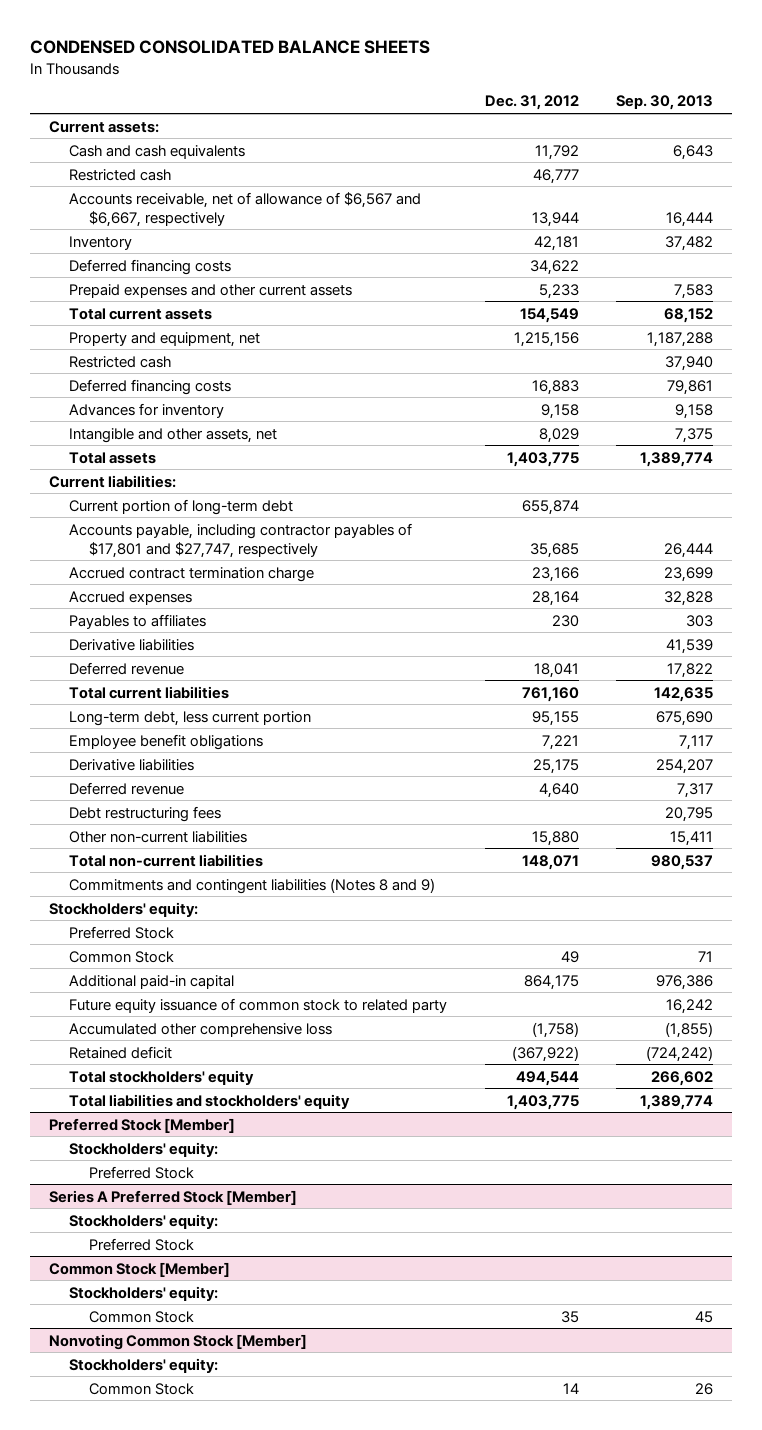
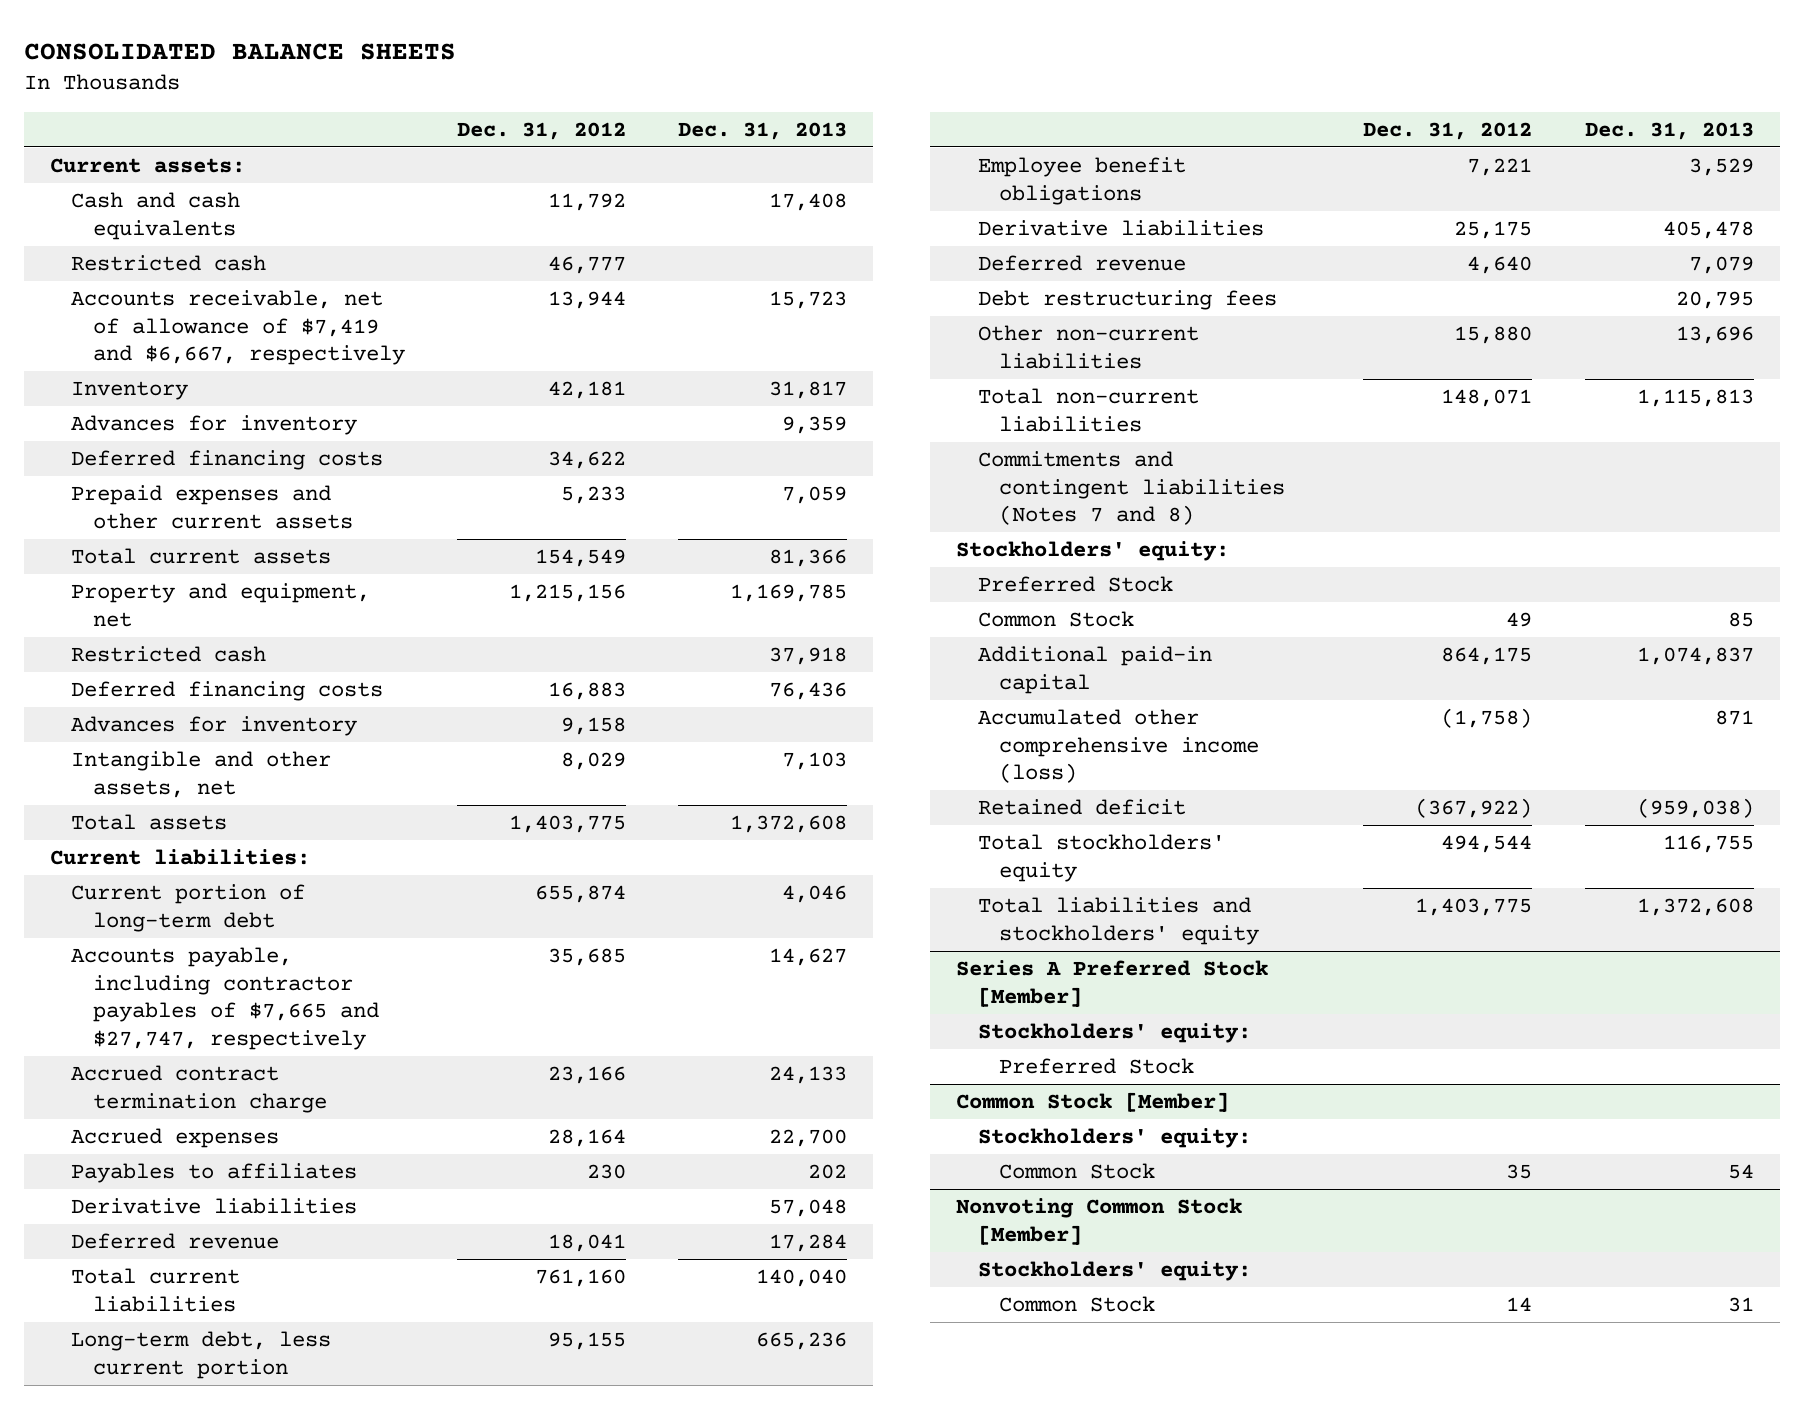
- CONDENSED CONSOLIDATED BALANCE SHEETS
+ CONSOLIDATED BALANCE SHEETS
- | Dec. 31, 2012 | Sep. 30, 2013
+ | Dec. 31, 2012 | Dec. 31, 2013
- Accounts receivable, net of allowance of $6,567 and $6,667, respectively | 13,944 | 16,444
+ Accounts receivable, net of allowance of $7,419 and $6,667, respectively | 13,944 | 15,723
+ Advances for inventory | | 9,359
- Accounts payable, including contractor payables of $17,801 and $27,747, respectively | 35,685 | 26,444
+ Accounts payable, including contractor payables of $7,665 and $27,747, respectively | 35,685 | 14,627
- Commitments and contingent liabilities (Notes 8 and 9)
+ Commitments and contingent liabilities (Notes 7 and 8)
- Future equity issuance of common stock to related party | | 16,242
- Accumulated other comprehensive loss | (1,758) | (1,855)
+ Accumulated other comprehensive income (loss) | (1,758) | 871
- Preferred Stock [Member]
- Stockholders' equity:
- Preferred Stock

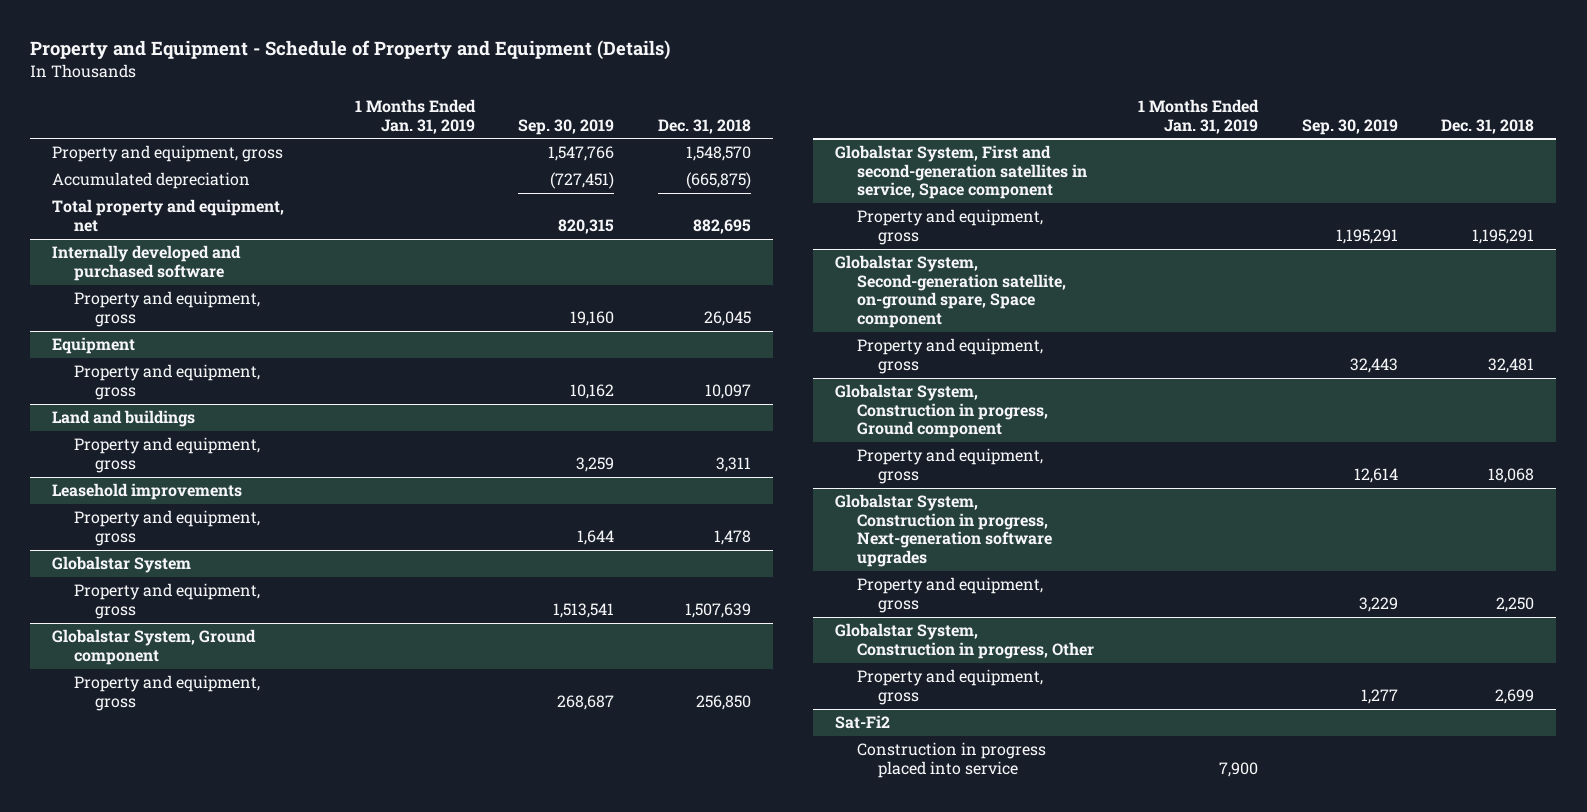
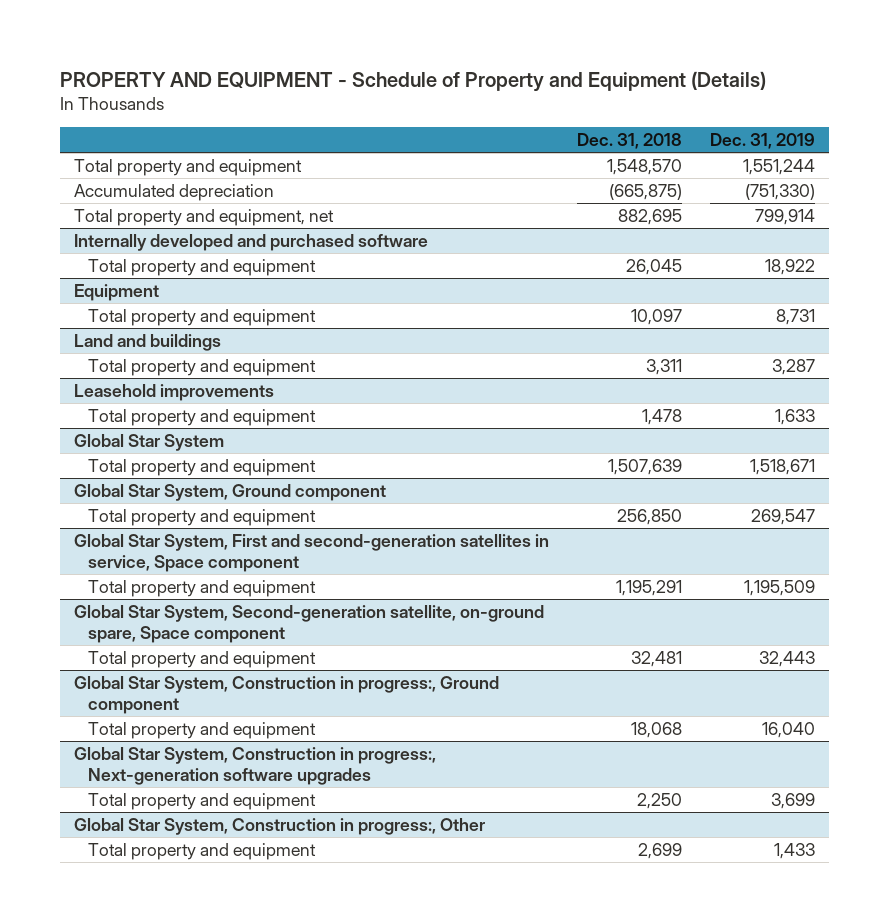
- Property and Equipment - Schedule of Property and Equipment (Details)
+ PROPERTY AND EQUIPMENT - Schedule of Property and Equipment (Details)
- | 1 Months Ended Jan. 31, 2019 | Sep. 30, 2019 | Dec. 31, 2018
+ | Dec. 31, 2018 | Dec. 31, 2019
- Property and equipment, gross | | 1,547,766 | 1,548,570
+ Total property and equipment | 1,548,570 | 1,551,244
@ Internally developed and purchased software
- Property and equipment, gross | | 19,160 | 26,045
+ Total property and equipment | 26,045 | 18,922
@ Equipment
- Property and equipment, gross | | 10,162 | 10,097
+ Total property and equipment | 10,097 | 8,731
@ Land and buildings
- Property and equipment, gross | | 3,259 | 3,311
+ Total property and equipment | 3,311 | 3,287
@ Leasehold improvements
- Property and equipment, gross | | 1,644 | 1,478
- Globalstar System
- Property and equipment, gross | | 1,513,541 | 1,507,639
- Globalstar System, Ground component
- Property and equipment, gross | | 268,687 | 256,850
- Globalstar System, First and second-generation satellites in service, Space component
- Property and equipment, gross | | 1,195,291 | 1,195,291
- Globalstar System, Second-generation satellite, on-ground spare, Space component
- Property and equipment, gross | | 32,443 | 32,481
- Globalstar System, Construction in progress, Ground component
- Property and equipment, gross | | 12,614 | 18,068
- Globalstar System, Construction in progress, Next-generation software upgrades
- Property and equipment, gross | | 3,229 | 2,250
- Globalstar System, Construction in progress, Other
- Property and equipment, gross | | 1,277 | 2,699
- Sat-Fi2
- Construction in progress placed into service | 7,900 | |
@ Leasehold improvements
+ Total property and equipment | 1,478 | 1,633
+ Global Star System
+ Total property and equipment | 1,507,639 | 1,518,671
+ Global Star System, Ground component
+ Total property and equipment | 256,850 | 269,547
+ Global Star System, First and second-generation satellites in service, Space component
+ Total property and equipment | 1,195,291 | 1,195,509
+ Global Star System, Second-generation satellite, on-ground spare, Space component
+ Total property and equipment | 32,481 | 32,443
+ Global Star System, Construction in progress:, Ground component
+ Total property and equipment | 18,068 | 16,040
+ Global Star System, Construction in progress:, Next-generation software upgrades
+ Total property and equipment | 2,250 | 3,699
+ Global Star System, Construction in progress:, Other
+ Total property and equipment | 2,699 | 1,433

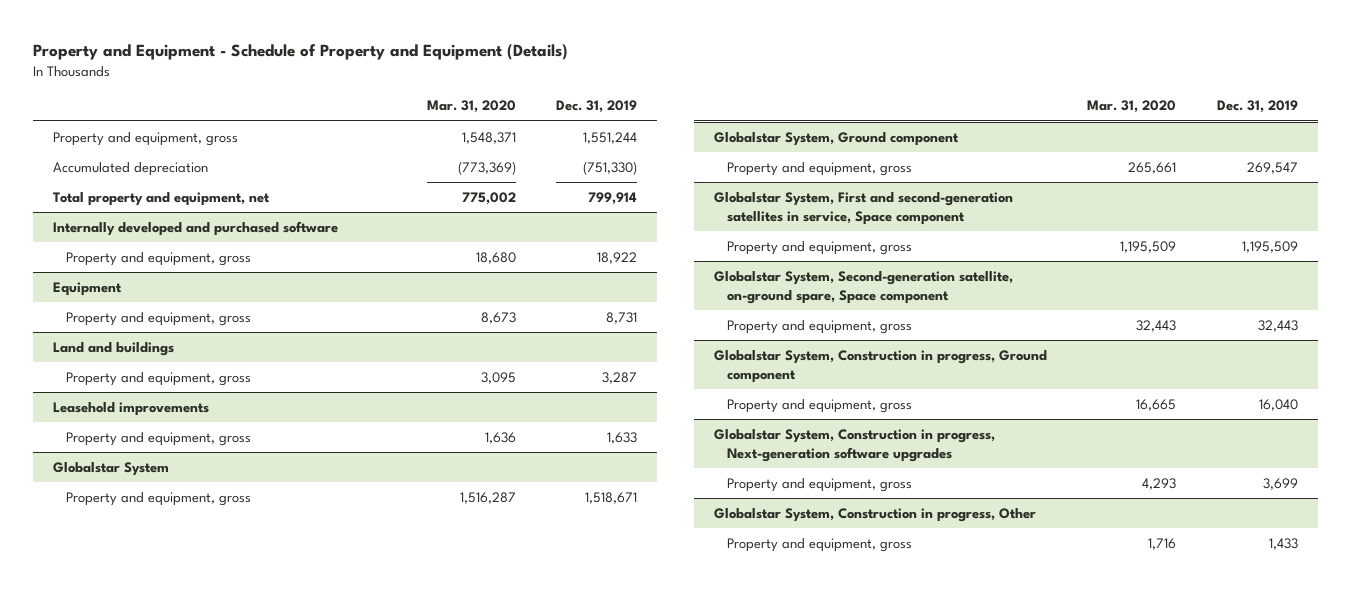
- PROPERTY AND EQUIPMENT - Schedule of Property and Equipment (Details)
+ Property and Equipment - Schedule of Property and Equipment (Details)
- | Dec. 31, 2018 | Dec. 31, 2019
+ | Mar. 31, 2020 | Dec. 31, 2019
- Total property and equipment | 1,548,570 | 1,551,244
+ Property and equipment, gross | 1,548,371 | 1,551,244
@ Internally developed and purchased software
- Total property and equipment | 26,045 | 18,922
+ Property and equipment, gross | 18,680 | 18,922
@ Equipment
- Total property and equipment | 10,097 | 8,731
+ Property and equipment, gross | 8,673 | 8,731
@ Land and buildings
- Total property and equipment | 3,311 | 3,287
+ Property and equipment, gross | 3,095 | 3,287
@ Leasehold improvements
- Total property and equipment | 1,478 | 1,633
- Global Star System
- Total property and equipment | 1,507,639 | 1,518,671
- Global Star System, Ground component
- Total property and equipment | 256,850 | 269,547
- Global Star System, First and second-generation satellites in service, Space component
- Total property and equipment | 1,195,291 | 1,195,509
- Global Star System, Second-generation satellite, on-ground spare, Space component
- Total property and equipment | 32,481 | 32,443
- Global Star System, Construction in progress:, Ground component
- Total property and equipment | 18,068 | 16,040
- Global Star System, Construction in progress:, Next-generation software upgrades
- Total property and equipment | 2,250 | 3,699
- Global Star System, Construction in progress:, Other
- Total property and equipment | 2,699 | 1,433
@ Leasehold improvements
+ Property and equipment, gross | 1,636 | 1,633
+ Globalstar System
+ Property and equipment, gross | 1,516,287 | 1,518,671
+ Globalstar System, Ground component
+ Property and equipment, gross | 265,661 | 269,547
+ Globalstar System, First and second-generation satellites in service, Space component
+ Property and equipment, gross | 1,195,509 | 1,195,509
+ Globalstar System, Second-generation satellite, on-ground spare, Space component
+ Property and equipment, gross | 32,443 | 32,443
+ Globalstar System, Construction in progress, Ground component
+ Property and equipment, gross | 16,665 | 16,040
+ Globalstar System, Construction in progress, Next-generation software upgrades
+ Property and equipment, gross | 4,293 | 3,699
+ Globalstar System, Construction in progress, Other
+ Property and equipment, gross | 1,716 | 1,433

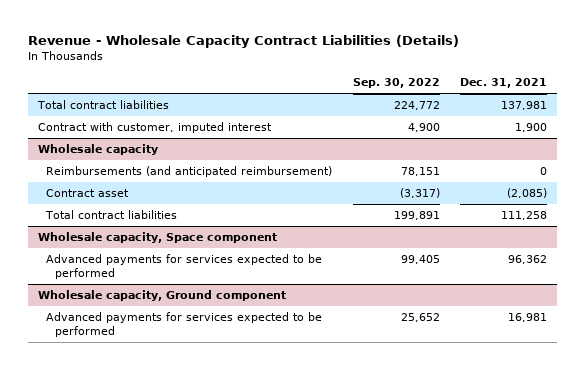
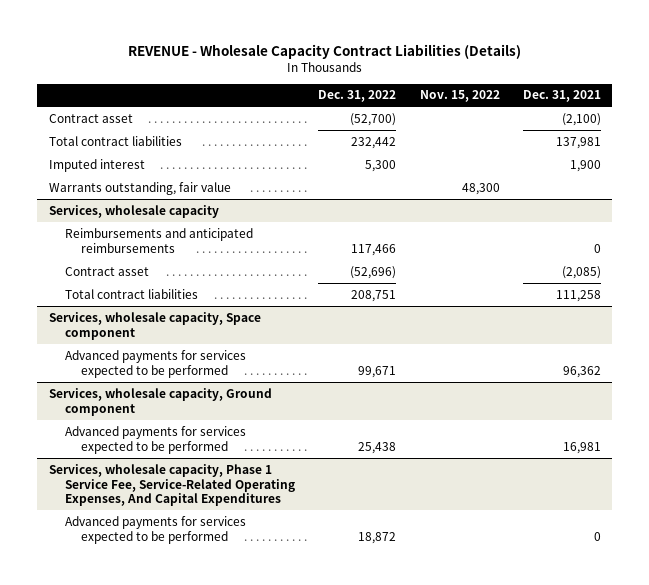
- Revenue - Wholesale Capacity Contract Liabilities (Details)
+ REVENUE - Wholesale Capacity Contract Liabilities (Details)
- | Sep. 30, 2022 | Dec. 31, 2021
+ | Dec. 31, 2022 | Nov. 15, 2022 | Dec. 31, 2021
+ Contract asset | (52,700) | | (2,100)
- Contract with customer, imputed interest | 4,900 | 1,900
- Wholesale capacity
- Reimbursements (and anticipated reimbursement) | 78,151 | 0
+ Imputed interest | 5,300 | | 1,900
+ Warrants outstanding, fair value | | 48,300 |
+ Services, wholesale capacity
+ Reimbursements and anticipated reimbursements | 117,466 | | 0
- Wholesale capacity, Space component
+ Services, wholesale capacity, Space component
- Wholesale capacity, Ground component
+ Services, wholesale capacity, Ground component
+ Services, wholesale capacity, Phase 1 Service Fee, Service-Related Operating Expenses, And Capital Expenditures
+ Advanced payments for services expected to be performed | 18,872 | | 0

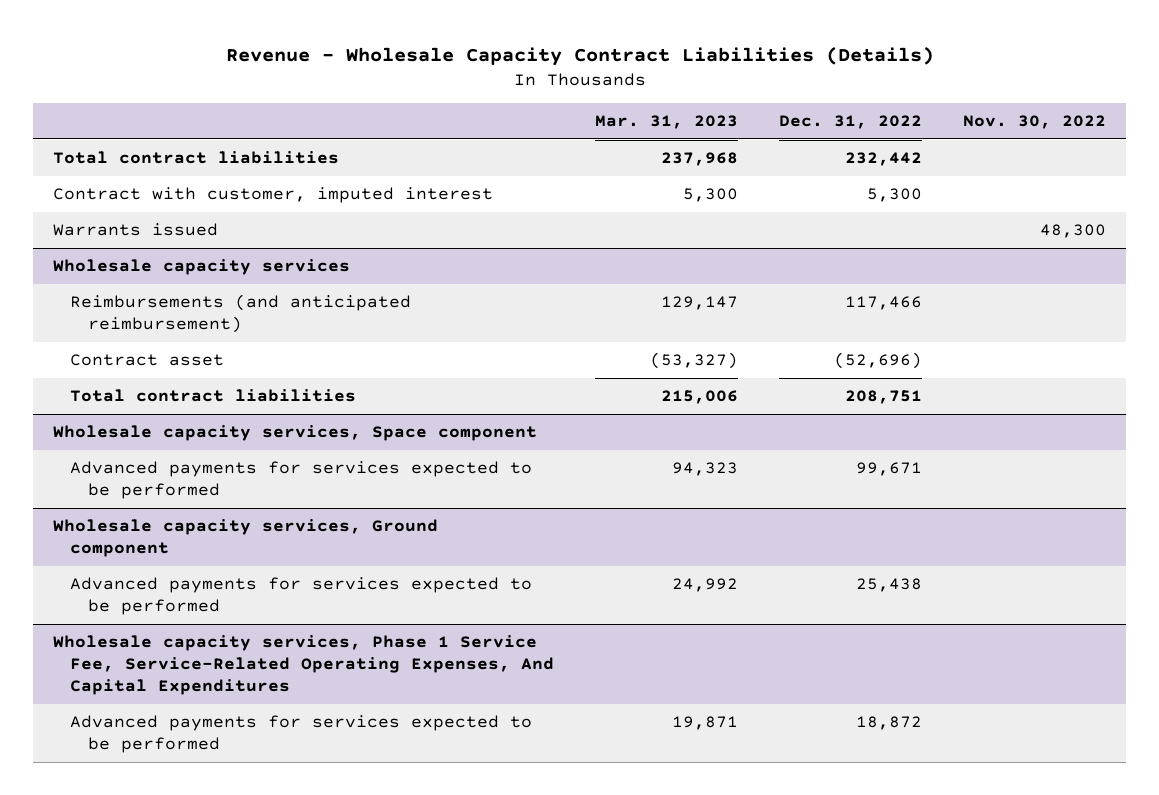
- REVENUE - Wholesale Capacity Contract Liabilities (Details)
+ Revenue - Wholesale Capacity Contract Liabilities (Details)
- | Dec. 31, 2022 | Nov. 15, 2022 | Dec. 31, 2021
+ | Mar. 31, 2023 | Dec. 31, 2022 | Nov. 30, 2022
- Contract asset | (52,700) | | (2,100)
- Imputed interest | 5,300 | | 1,900
- Warrants outstanding, fair value | | 48,300 |
- Services, wholesale capacity
- Reimbursements and anticipated reimbursements | 117,466 | | 0
+ Contract with customer, imputed interest | 5,300 | 5,300 |
+ Warrants issued | | | 48,300
+ Wholesale capacity services
+ Reimbursements (and anticipated reimbursement) | 129,147 | 117,466 |
- Services, wholesale capacity, Space component
+ Wholesale capacity services, Space component
- Services, wholesale capacity, Ground component
+ Wholesale capacity services, Ground component
- Services, wholesale capacity, Phase 1 Service Fee, Service-Related Operating Expenses, And Capital Expenditures
+ Wholesale capacity services, Phase 1 Service Fee, Service-Related Operating Expenses, And Capital Expenditures

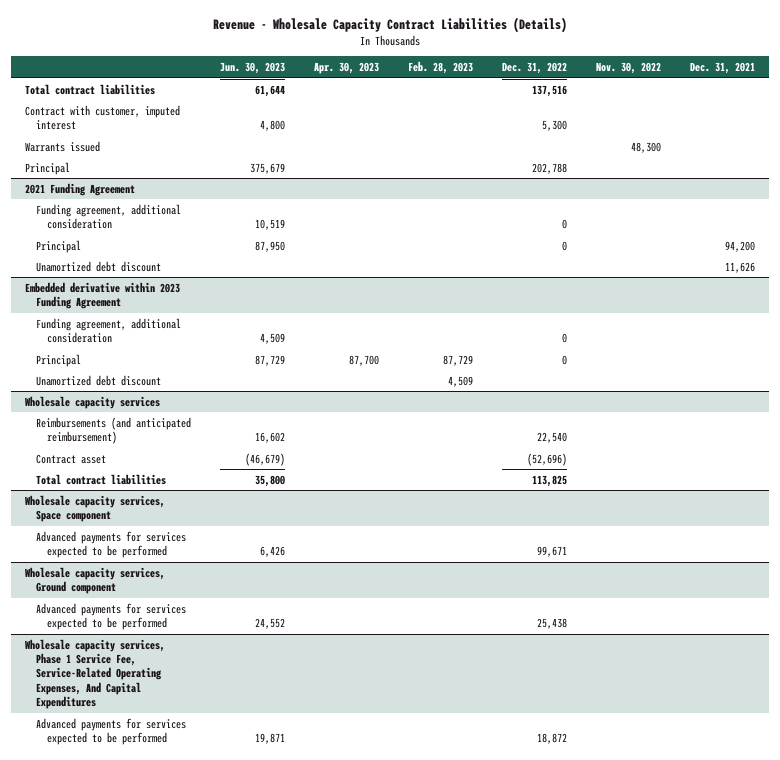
- | Mar. 31, 2023 | Dec. 31, 2022 | Nov. 30, 2022
+ | Jun. 30, 2023 | Apr. 30, 2023 | Feb. 28, 2023 | Dec. 31, 2022 | Nov. 30, 2022 | Dec. 31, 2021
- Total contract liabilities | 237,968 | 232,442 |
+ Total contract liabilities | 61,644 | | | 137,516 | |
+ Principal | 375,679 | | | 202,788 | |
+ 2021 Funding Agreement
+ Funding agreement, additional consideration | 10,519 | | | 0 | |
+ Principal | 87,950 | | | 0 | | 94,200
+ Unamortized debt discount | | | | | | 11,626
+ Embedded derivative within 2023 Funding Agreement
+ Funding agreement, additional consideration | 4,509 | | | 0 | |
+ Principal | 87,729 | 87,700 | 87,729 | 0 | |
+ Unamortized debt discount | | | 4,509 | | |
@ Wholesale capacity services
- Reimbursements (and anticipated reimbursement) | 129,147 | 117,466 |
+ Reimbursements (and anticipated reimbursement) | 16,602 | | | 22,540 | |
- Total contract liabilities | 215,006 | 208,751 |
+ Total contract liabilities | 35,800 | | | 113,825 | |

